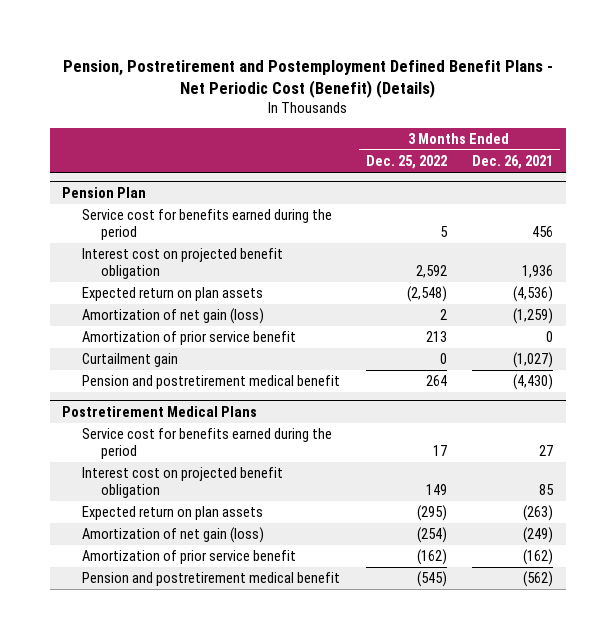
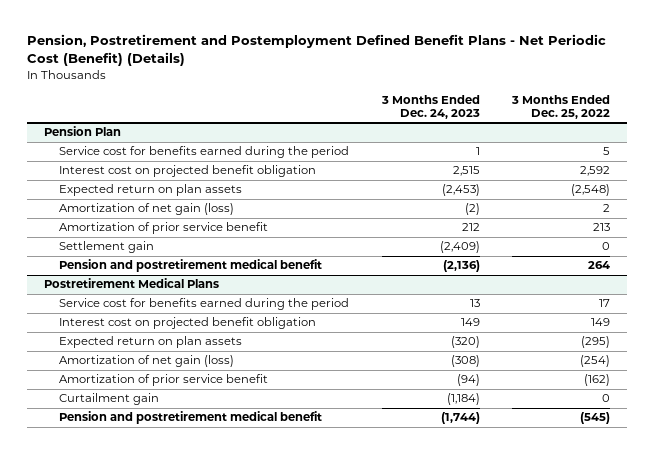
- | 3 Months Ended Dec. 25, 2022 | 3 Months Ended Dec. 26, 2021
+ | 3 Months Ended Dec. 24, 2023 | 3 Months Ended Dec. 25, 2022
@ Pension Plan
- Curtailment gain | 0 | (1,027)
+ Settlement gain | (2,409) | 0
@ Postretirement Medical Plans
+ Curtailment gain | (1,184) | 0

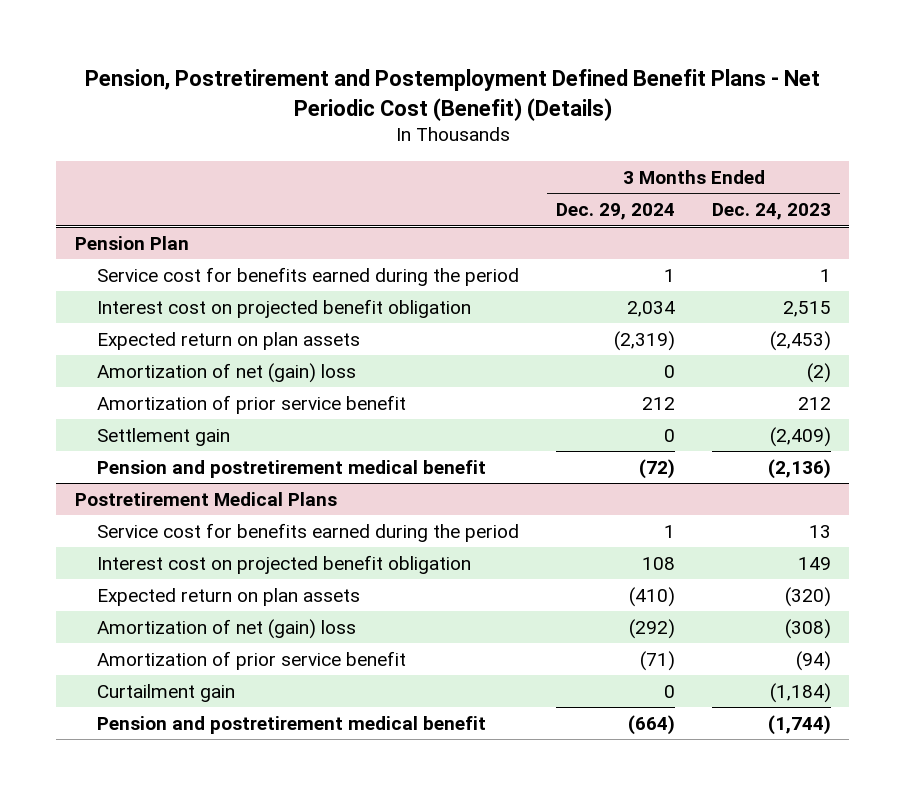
- | 3 Months Ended Dec. 24, 2023 | 3 Months Ended Dec. 25, 2022
+ | 3 Months Ended Dec. 29, 2024 | 3 Months Ended Dec. 24, 2023
@ Pension Plan
- Amortization of net gain (loss) | (2) | 2
+ Amortization of net (gain) loss | 0 | (2)
@ Postretirement Medical Plans
- Amortization of net gain (loss) | (308) | (254)
+ Amortization of net (gain) loss | (292) | (308)

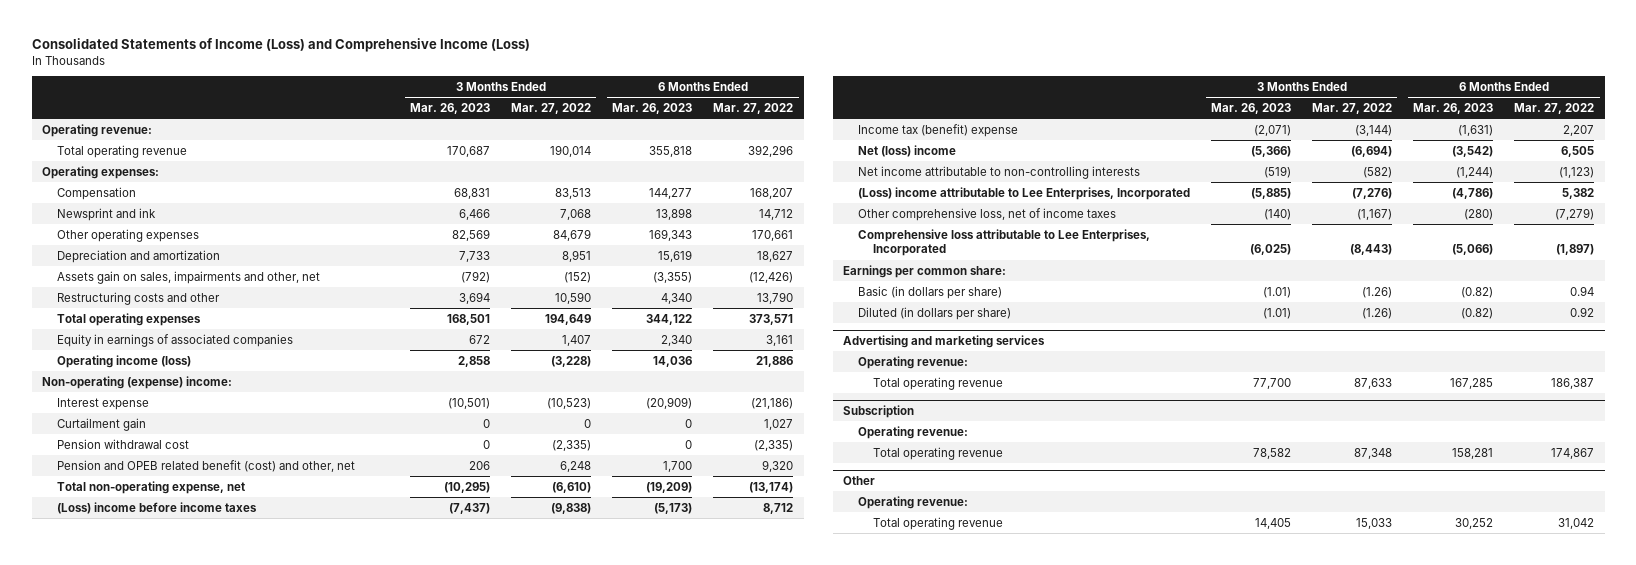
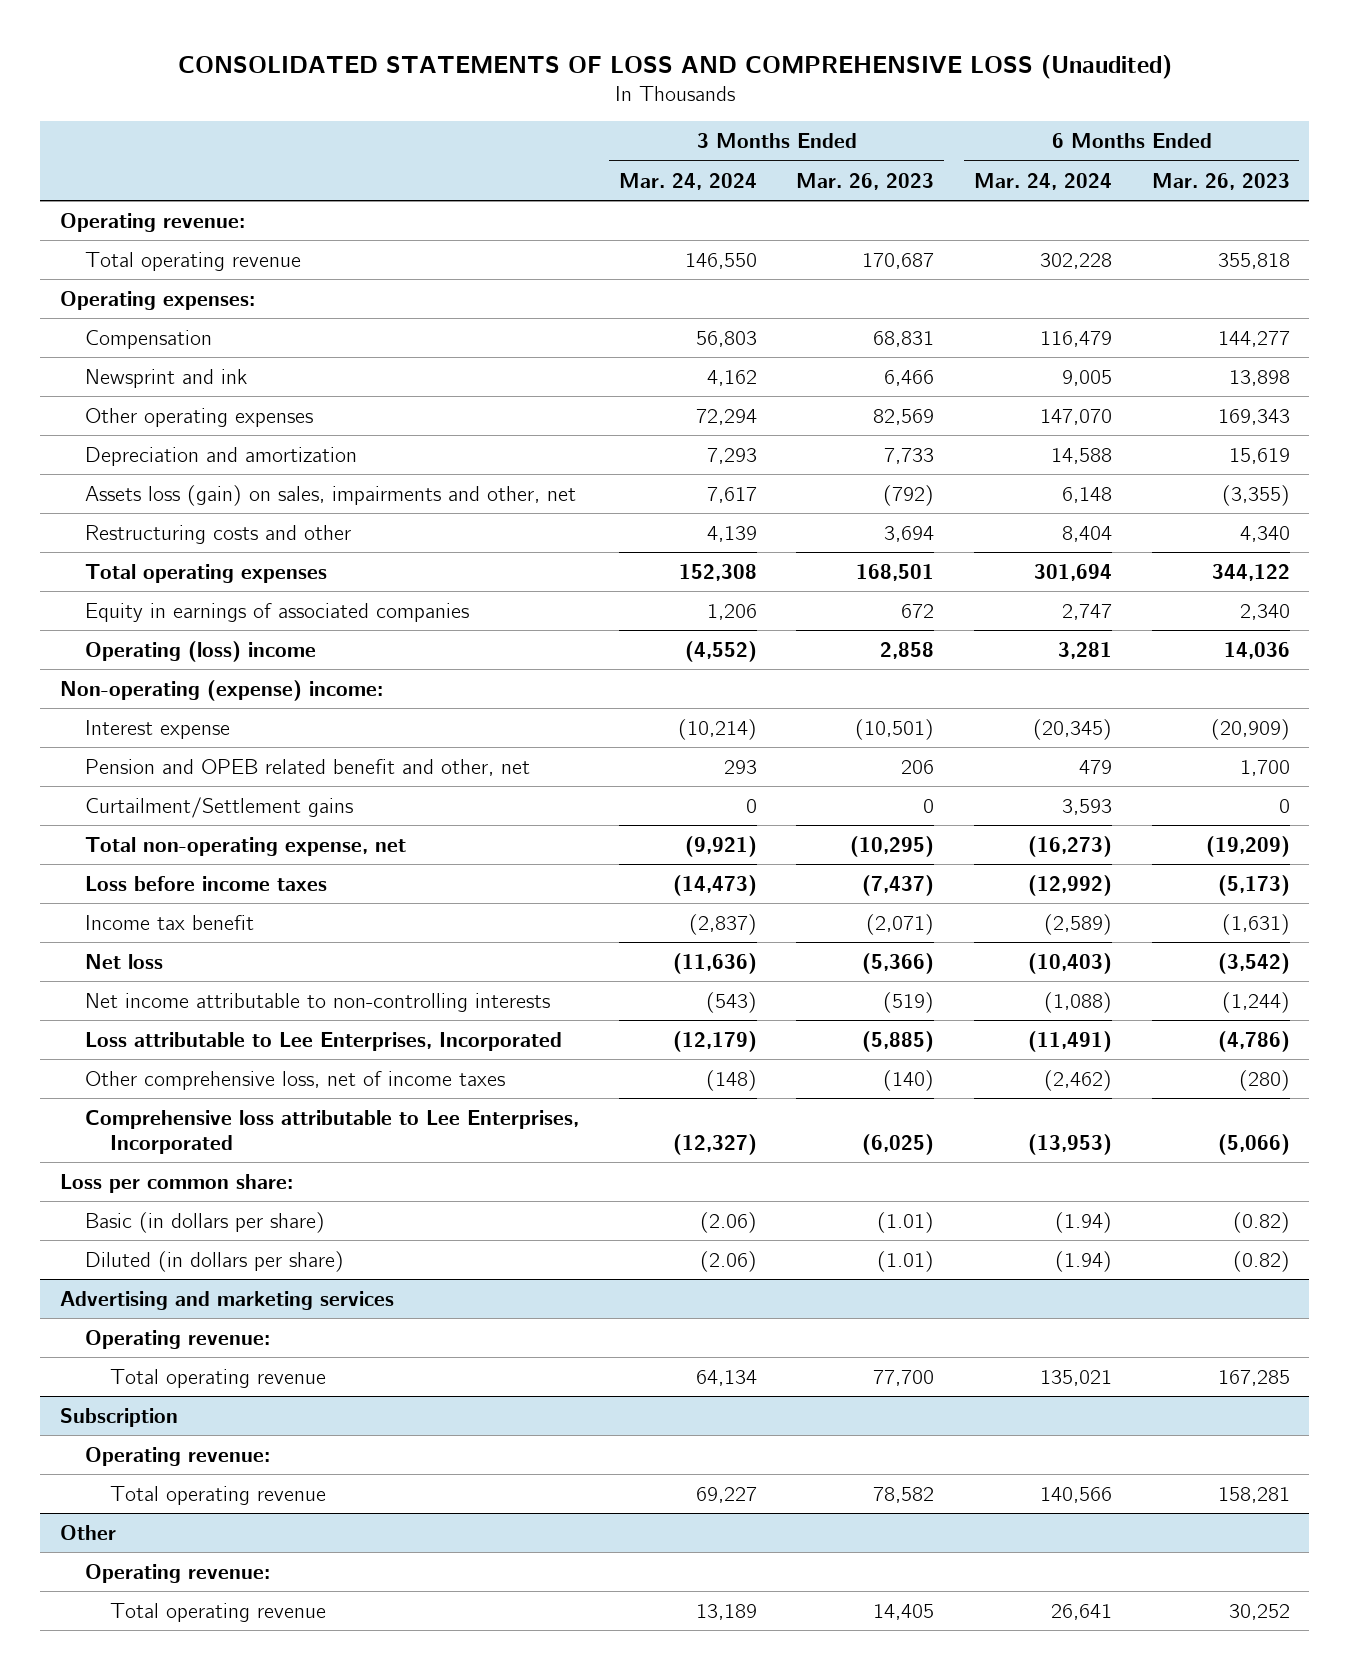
- Consolidated Statements of Income (Loss) and Comprehensive Income (Loss)
+ CONSOLIDATED STATEMENTS OF LOSS AND COMPREHENSIVE LOSS (Unaudited)
- | 3 Months Ended Mar. 26, 2023 | 3 Months Ended Mar. 27, 2022 | 6 Months Ended Mar. 26, 2023 | 6 Months Ended Mar. 27, 2022
+ | 3 Months Ended Mar. 24, 2024 | 3 Months Ended Mar. 26, 2023 | 6 Months Ended Mar. 24, 2024 | 6 Months Ended Mar. 26, 2023
- Assets gain on sales, impairments and other, net | (792) | (152) | (3,355) | (12,426)
+ Assets loss (gain) on sales, impairments and other, net | 7,617 | (792) | 6,148 | (3,355)
- Operating income (loss) | 2,858 | (3,228) | 14,036 | 21,886
+ Operating (loss) income | (4,552) | 2,858 | 3,281 | 14,036
- Curtailment gain | 0 | 0 | 0 | 1,027
- Pension withdrawal cost | 0 | (2,335) | 0 | (2,335)
- Pension and OPEB related benefit (cost) and other, net | 206 | 6,248 | 1,700 | 9,320
+ Pension and OPEB related benefit and other, net | 293 | 206 | 479 | 1,700
+ Curtailment/Settlement gains | 0 | 0 | 3,593 | 0
- (Loss) income before income taxes | (7,437) | (9,838) | (5,173) | 8,712
- Income tax (benefit) expense | (2,071) | (3,144) | (1,631) | 2,207
- Net (loss) income | (5,366) | (6,694) | (3,542) | 6,505
+ Loss before income taxes | (14,473) | (7,437) | (12,992) | (5,173)
+ Income tax benefit | (2,837) | (2,071) | (2,589) | (1,631)
+ Net loss | (11,636) | (5,366) | (10,403) | (3,542)
- (Loss) income attributable to Lee Enterprises, Incorporated | (5,885) | (7,276) | (4,786) | 5,382
+ Loss attributable to Lee Enterprises, Incorporated | (12,179) | (5,885) | (11,491) | (4,786)
- Earnings per common share:
+ Loss per common share:

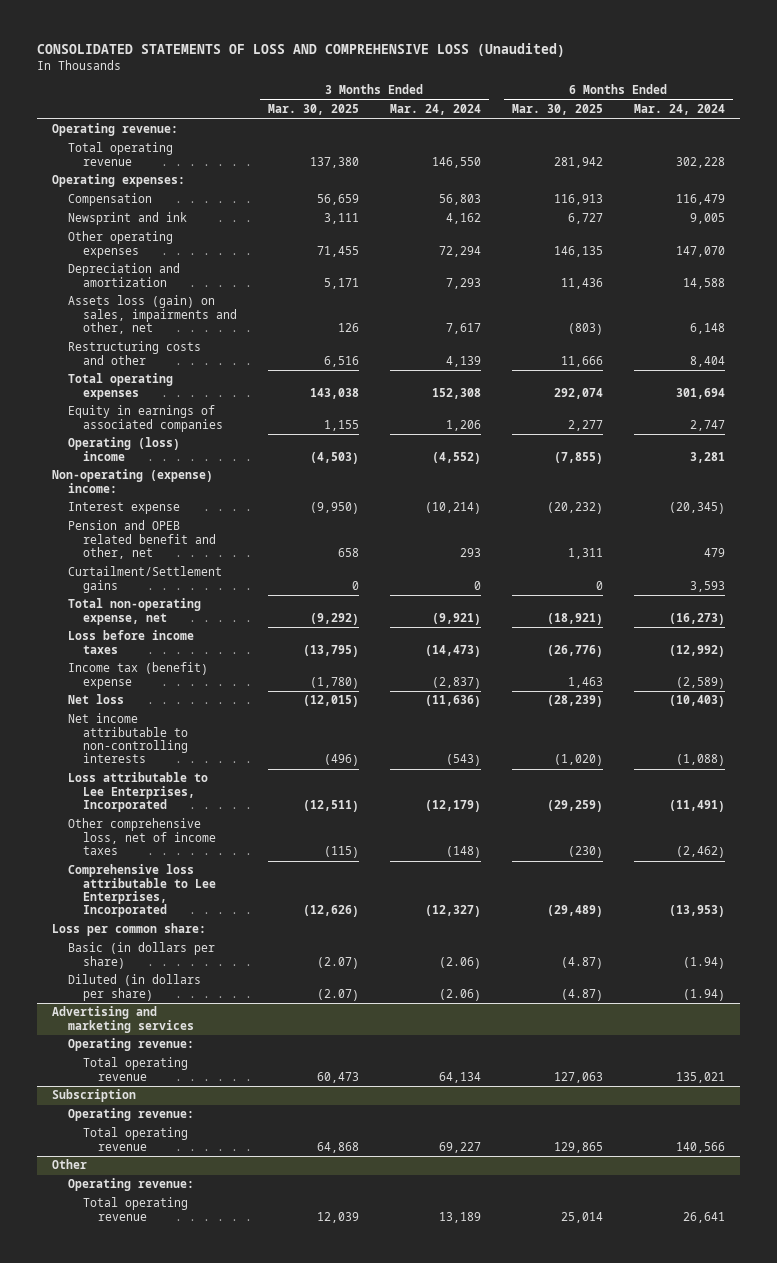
- | 3 Months Ended Mar. 24, 2024 | 3 Months Ended Mar. 26, 2023 | 6 Months Ended Mar. 24, 2024 | 6 Months Ended Mar. 26, 2023
+ | 3 Months Ended Mar. 30, 2025 | 3 Months Ended Mar. 24, 2024 | 6 Months Ended Mar. 30, 2025 | 6 Months Ended Mar. 24, 2024
- Income tax benefit | (2,837) | (2,071) | (2,589) | (1,631)
+ Income tax (benefit) expense | (1,780) | (2,837) | 1,463 | (2,589)

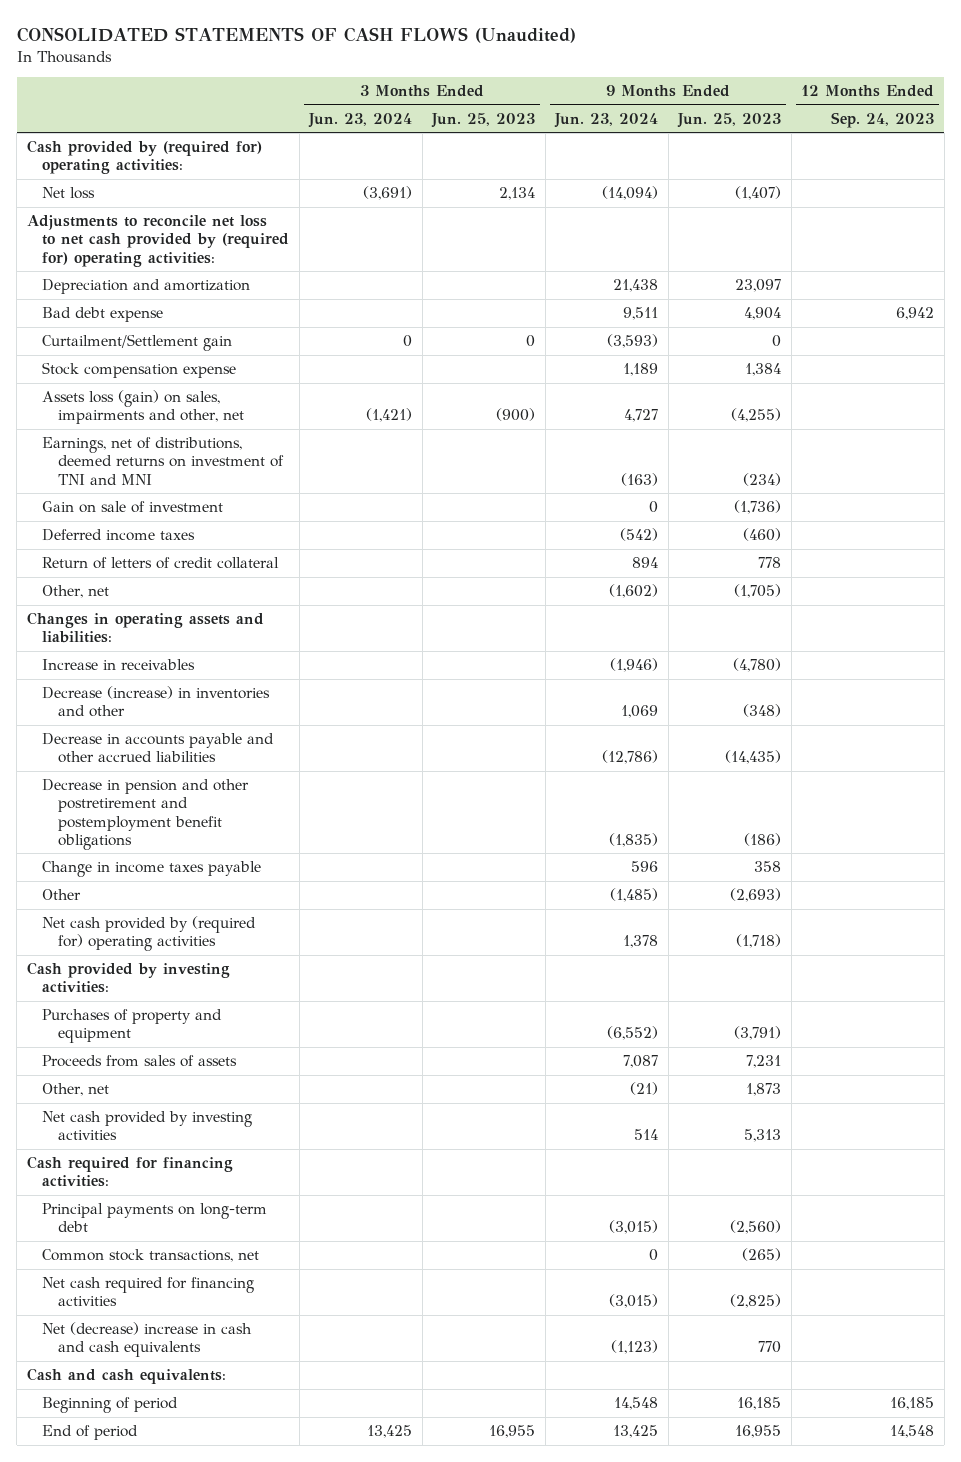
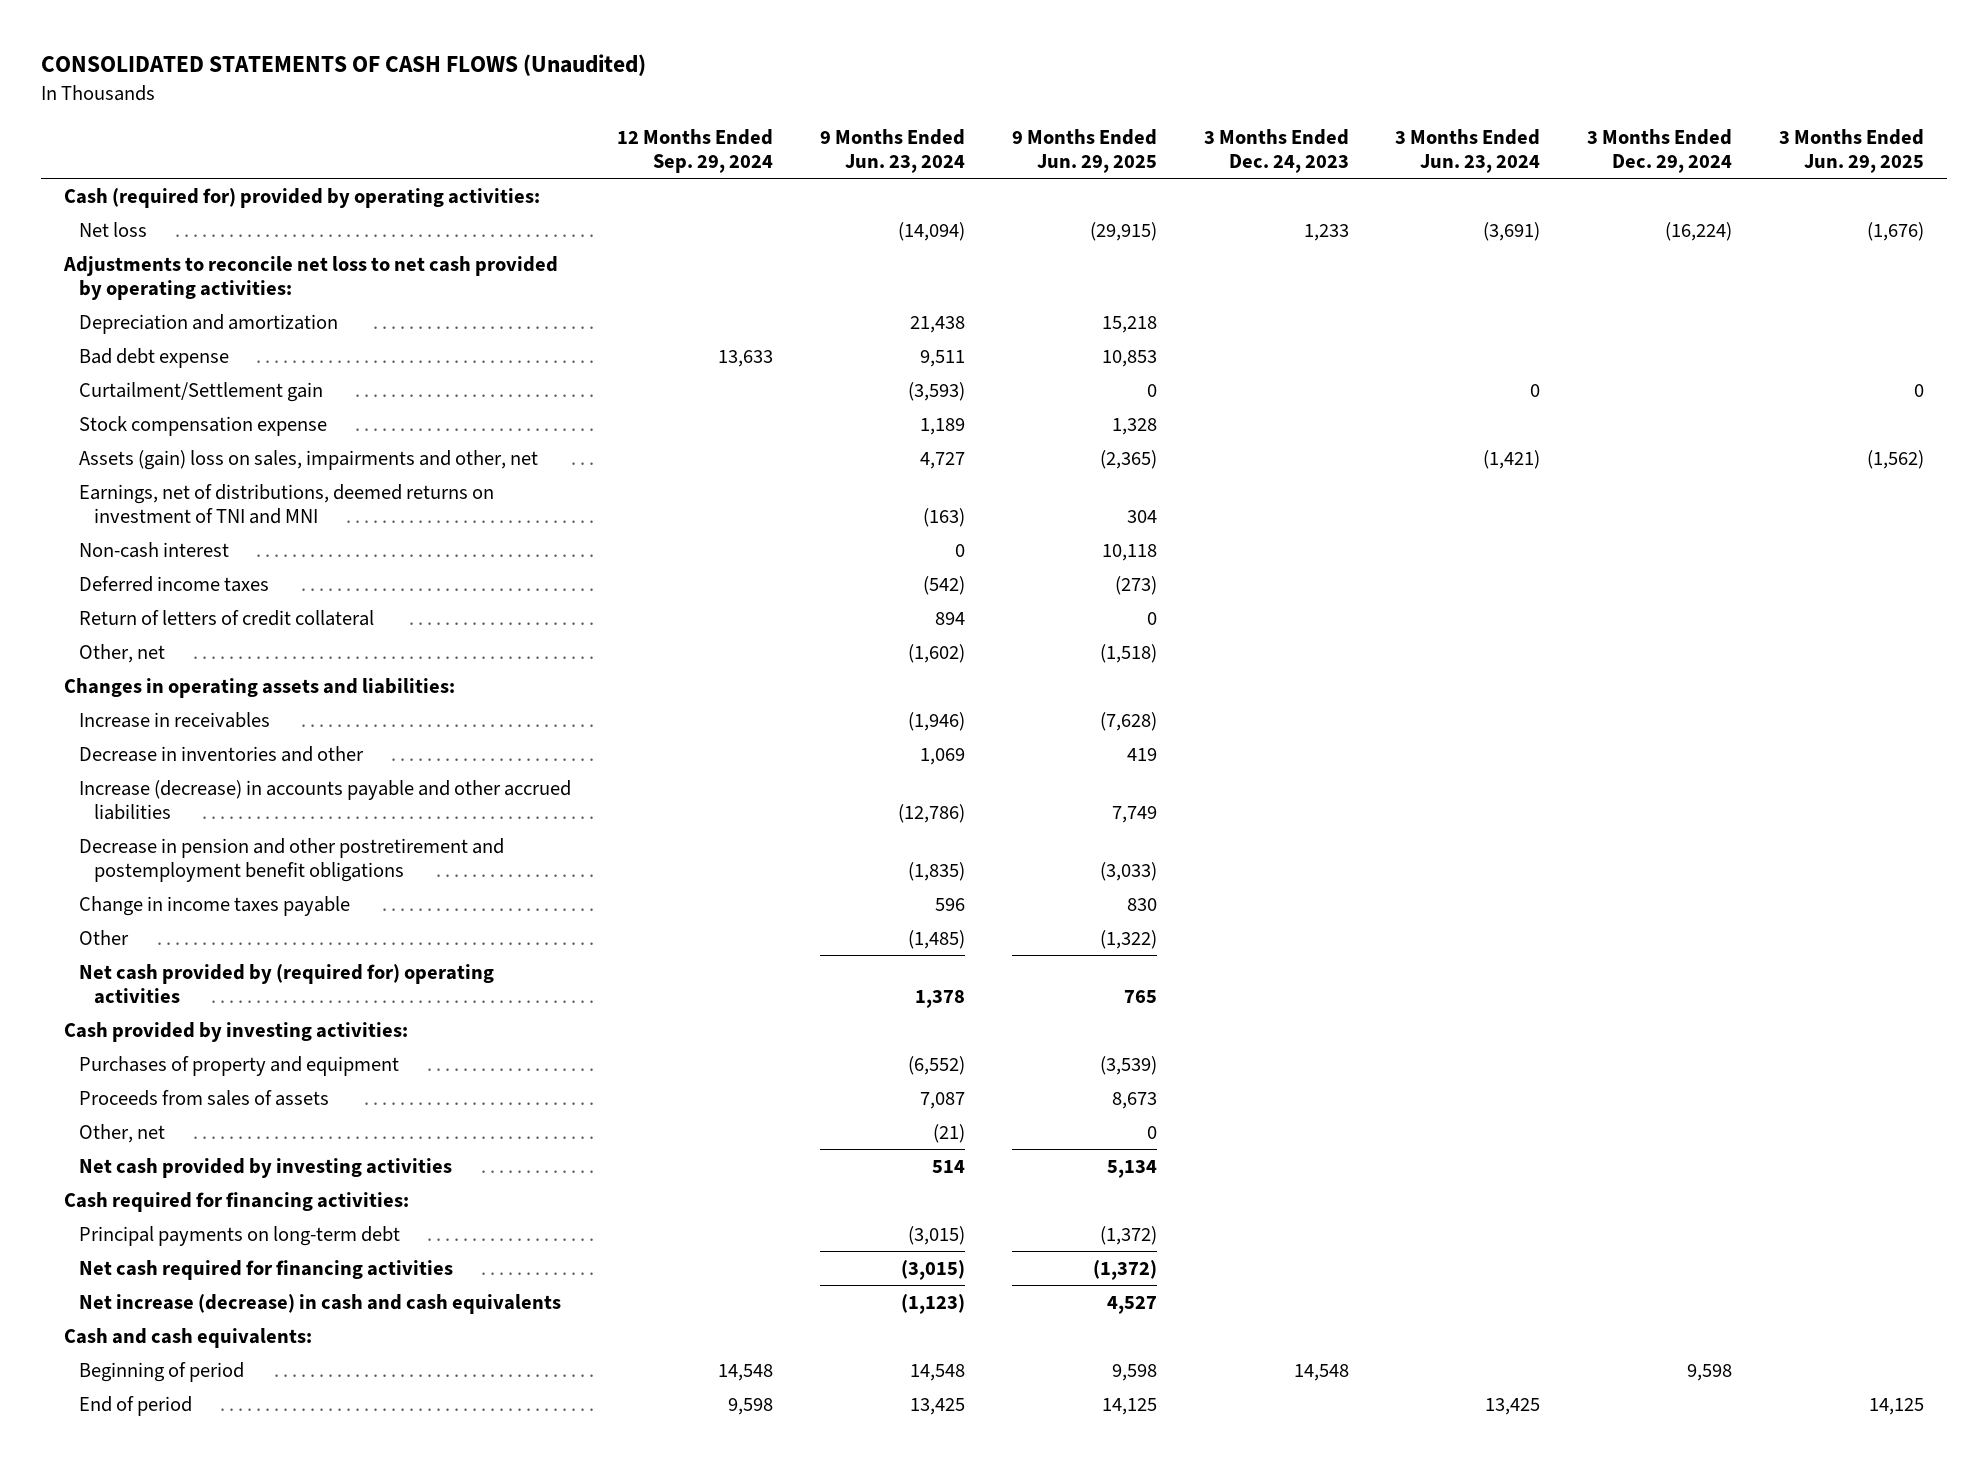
- | 3 Months Ended Jun. 23, 2024 | 3 Months Ended Jun. 25, 2023 | 9 Months Ended Jun. 23, 2024 | 9 Months Ended Jun. 25, 2023 | 12 Months Ended Sep. 24, 2023
+ | 12 Months Ended Sep. 29, 2024 | 9 Months Ended Jun. 23, 2024 | 9 Months Ended Jun. 29, 2025 | 3 Months Ended Dec. 24, 2023 | 3 Months Ended Jun. 23, 2024 | 3 Months Ended Dec. 29, 2024 | 3 Months Ended Jun. 29, 2025
- Cash provided by (required for) operating activities:
+ Cash (required for) provided by operating activities:
- Adjustments to reconcile net loss to net cash provided by (required for) operating activities:
+ Adjustments to reconcile net loss to net cash provided by operating activities:
- Assets loss (gain) on sales, impairments and other, net | (1,421) | (900) | 4,727 | (4,255) |
+ Assets (gain) loss on sales, impairments and other, net | | 4,727 | (2,365) | | (1,421) | | (1,562)
- Gain on sale of investment | | | 0 | (1,736) |
+ Non-cash interest | | 0 | 10,118 | | | |
- Decrease (increase) in inventories and other | | | 1,069 | (348) |
- Decrease in accounts payable and other accrued liabilities | | | (12,786) | (14,435) |
+ Decrease in inventories and other | | 1,069 | 419 | | | |
+ Increase (decrease) in accounts payable and other accrued liabilities | | (12,786) | 7,749 | | | |
- Common stock transactions, net | | | 0 | (265) |
- Net (decrease) increase in cash and cash equivalents | | | (1,123) | 770 |
+ Net increase (decrease) in cash and cash equivalents | | (1,123) | 4,527 | | | |

